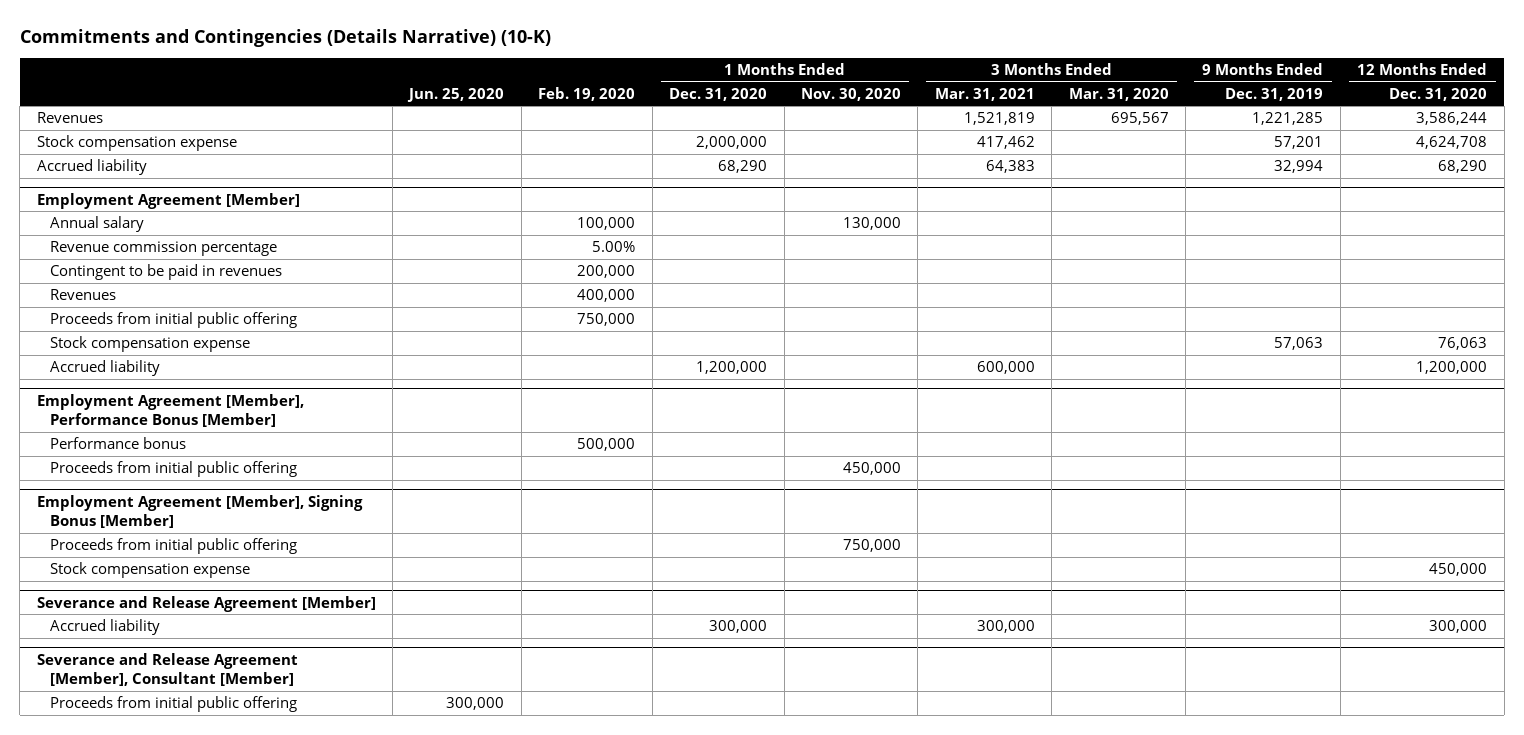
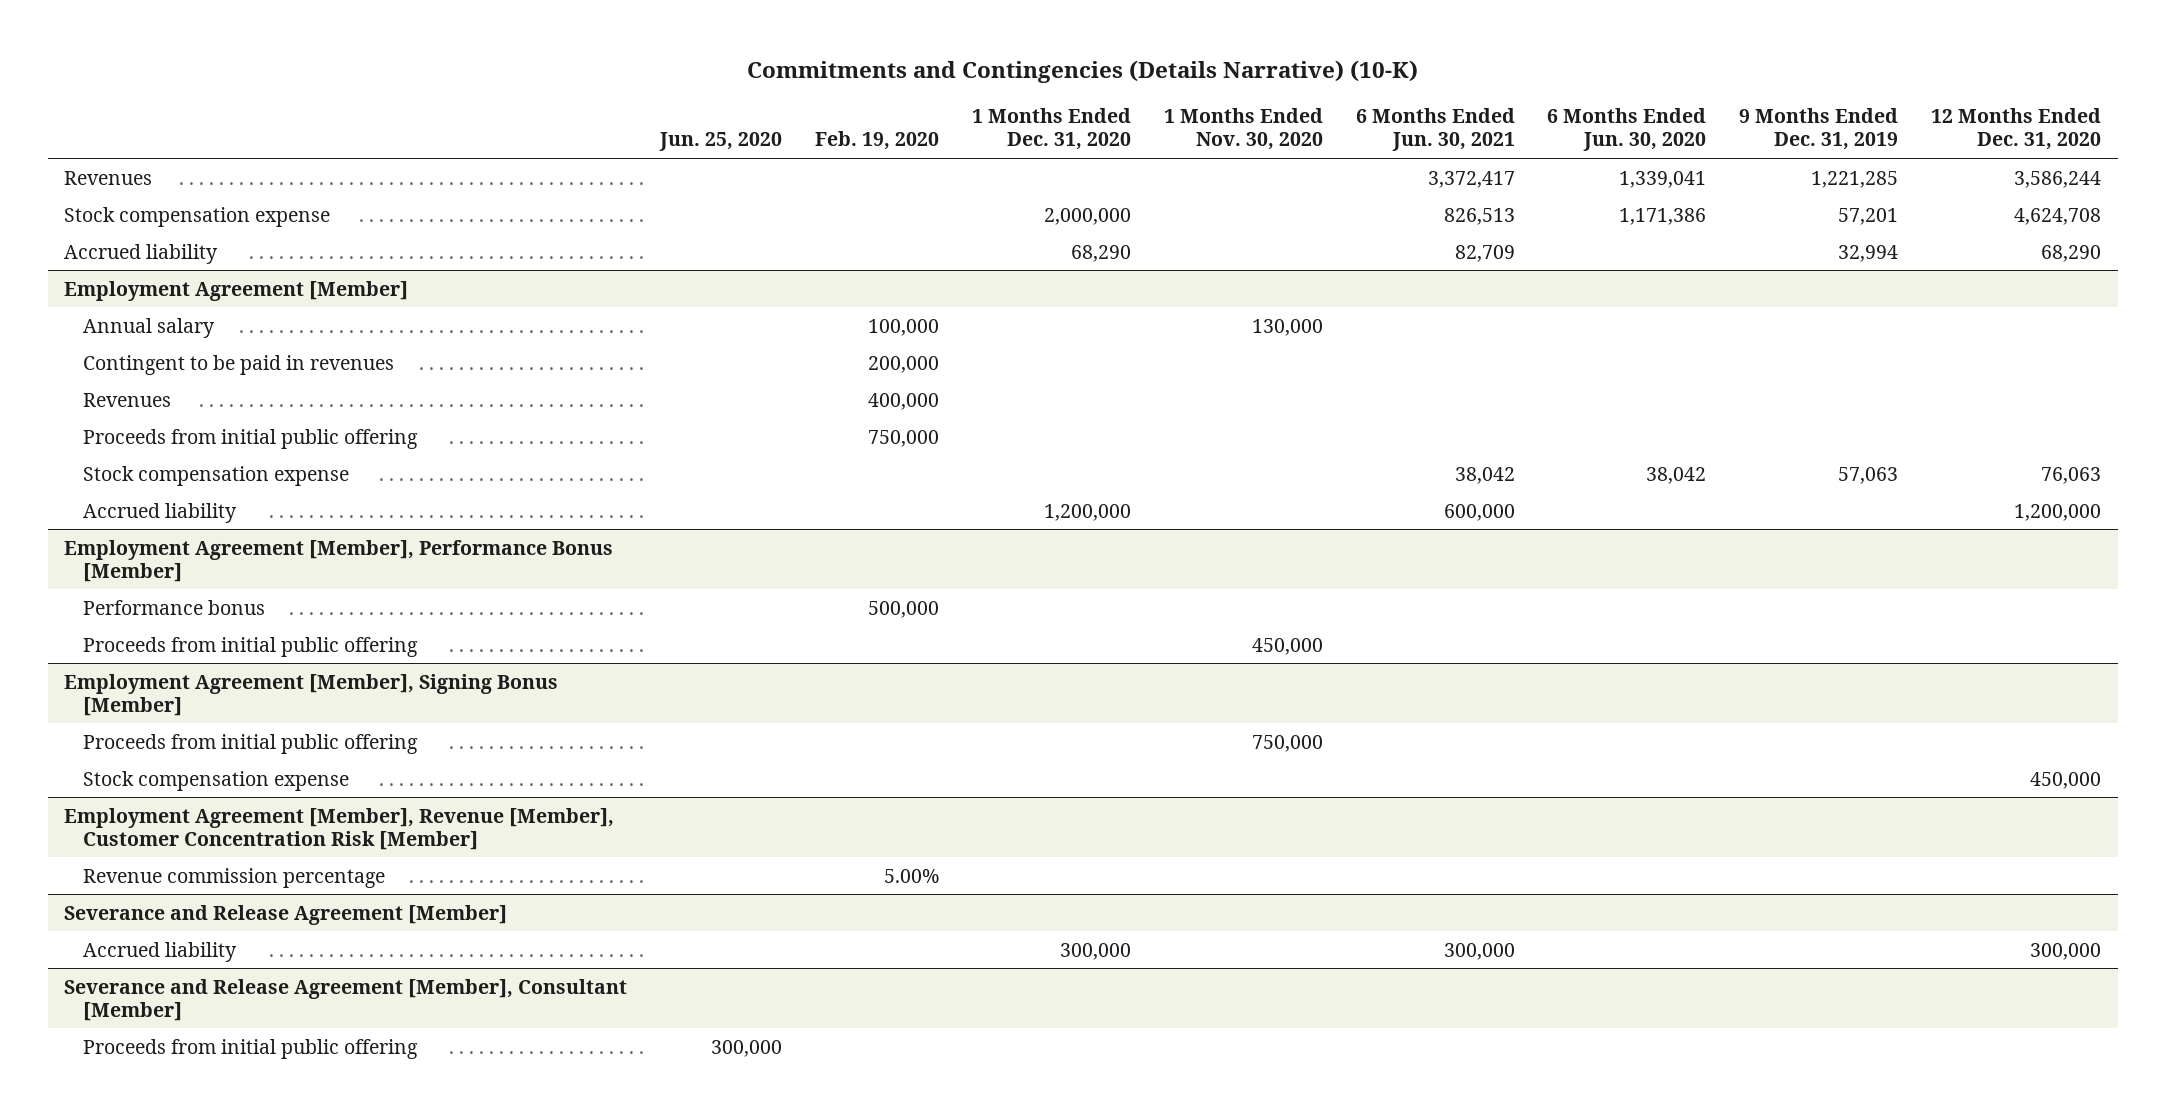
- | Jun. 25, 2020 | Feb. 19, 2020 | 1 Months Ended Dec. 31, 2020 | 1 Months Ended Nov. 30, 2020 | 3 Months Ended Mar. 31, 2021 | 3 Months Ended Mar. 31, 2020 | 9 Months Ended Dec. 31, 2019 | 12 Months Ended Dec. 31, 2020
+ | Jun. 25, 2020 | Feb. 19, 2020 | 1 Months Ended Dec. 31, 2020 | 1 Months Ended Nov. 30, 2020 | 6 Months Ended Jun. 30, 2021 | 6 Months Ended Jun. 30, 2020 | 9 Months Ended Dec. 31, 2019 | 12 Months Ended Dec. 31, 2020
@ Employment Agreement [Member]
- Revenue commission percentage | | 5.00% | | | | | |
+ Employment Agreement [Member], Revenue [Member], Customer Concentration Risk [Member]
+ Revenue commission percentage | | 5.00% | | | | | |

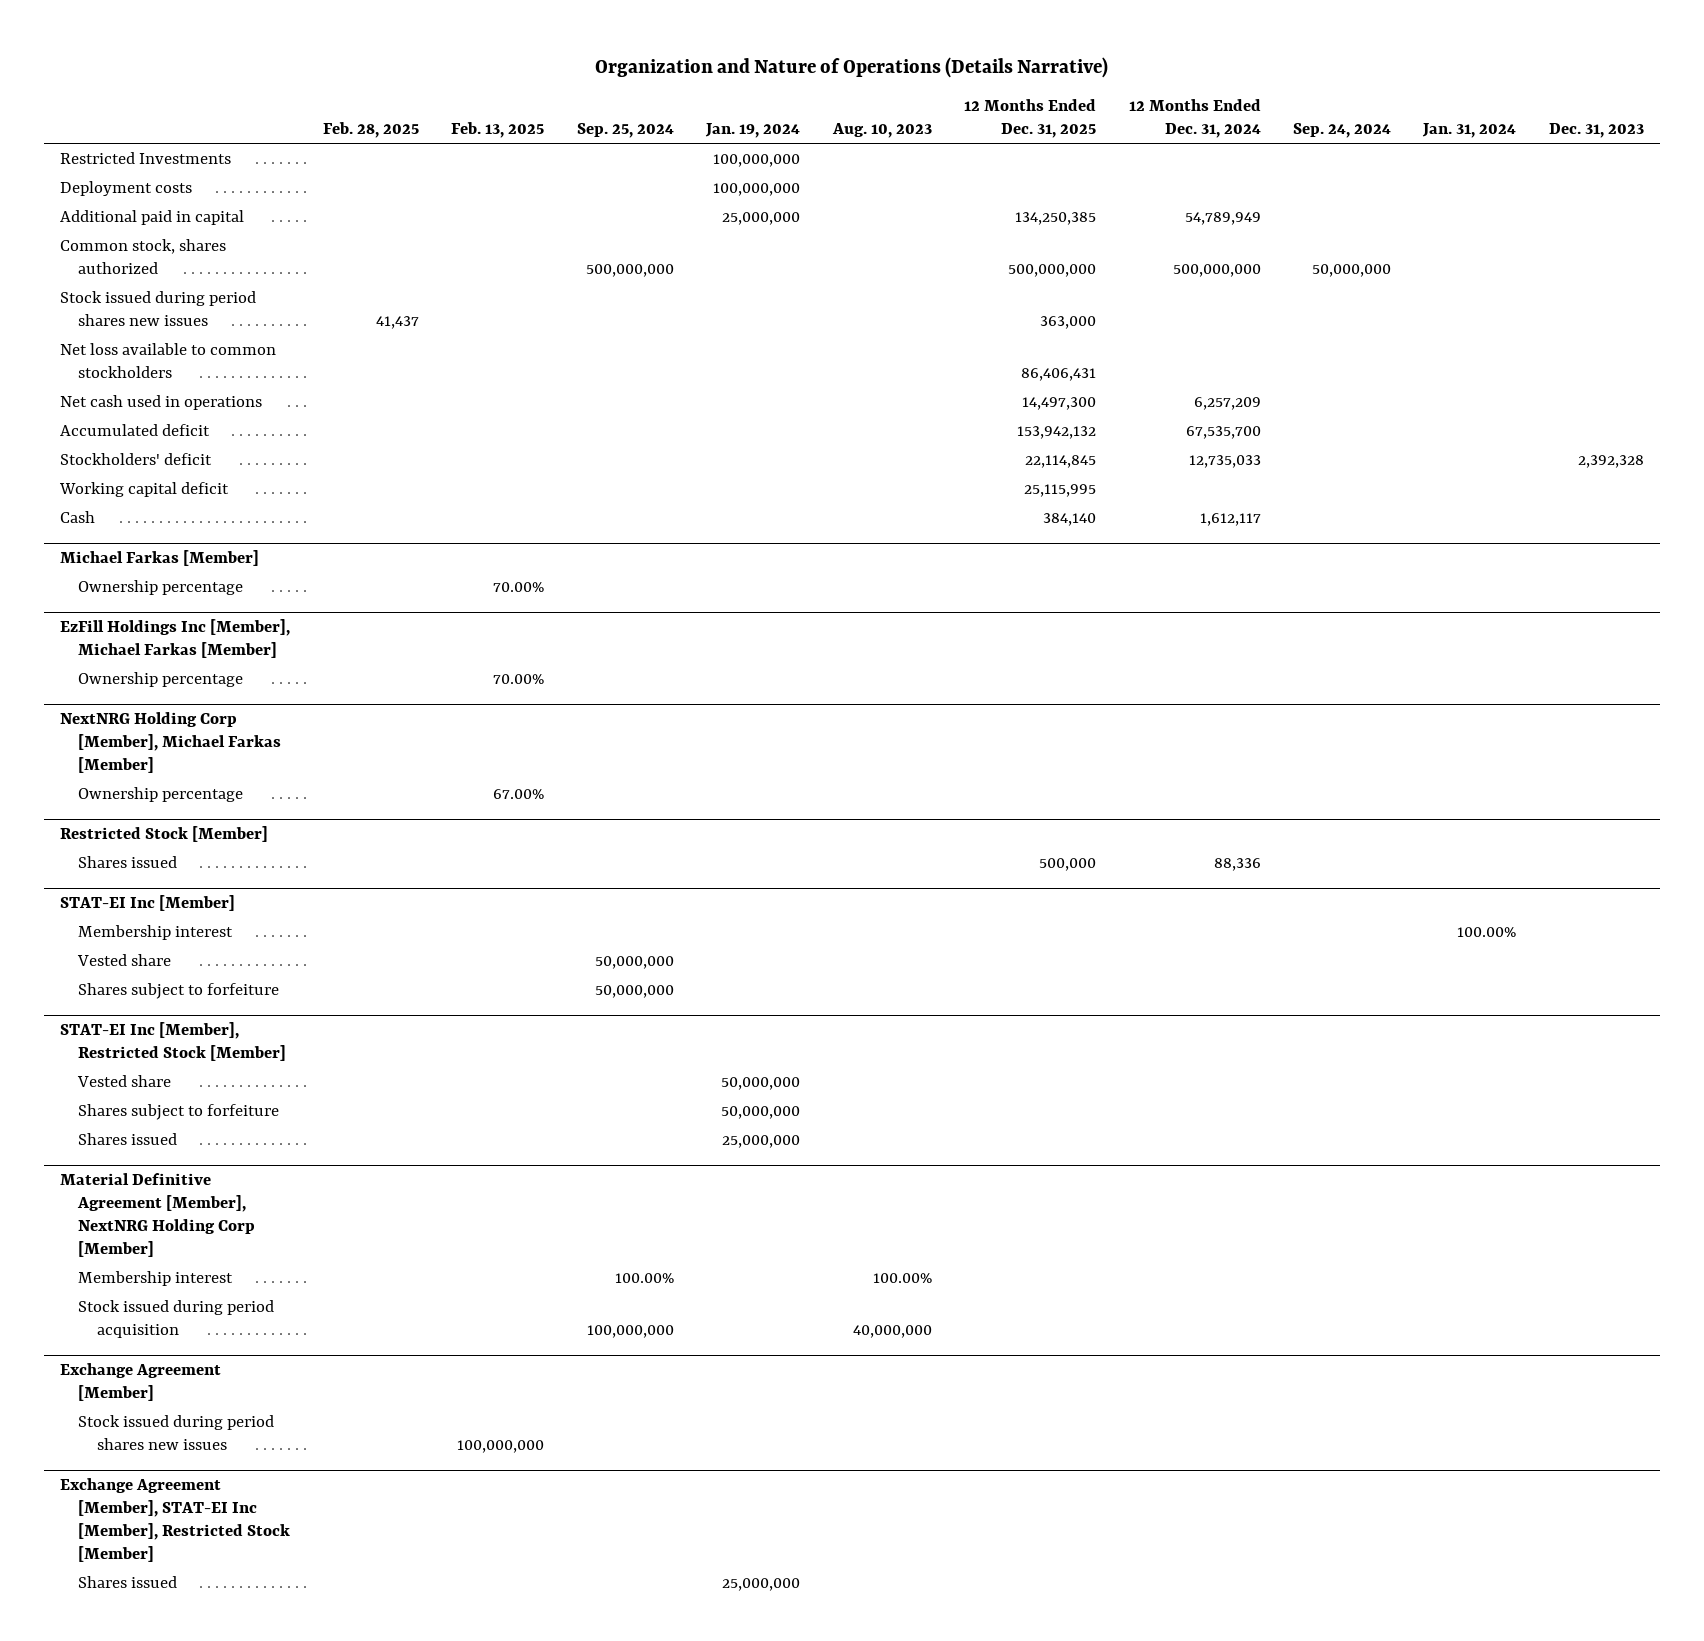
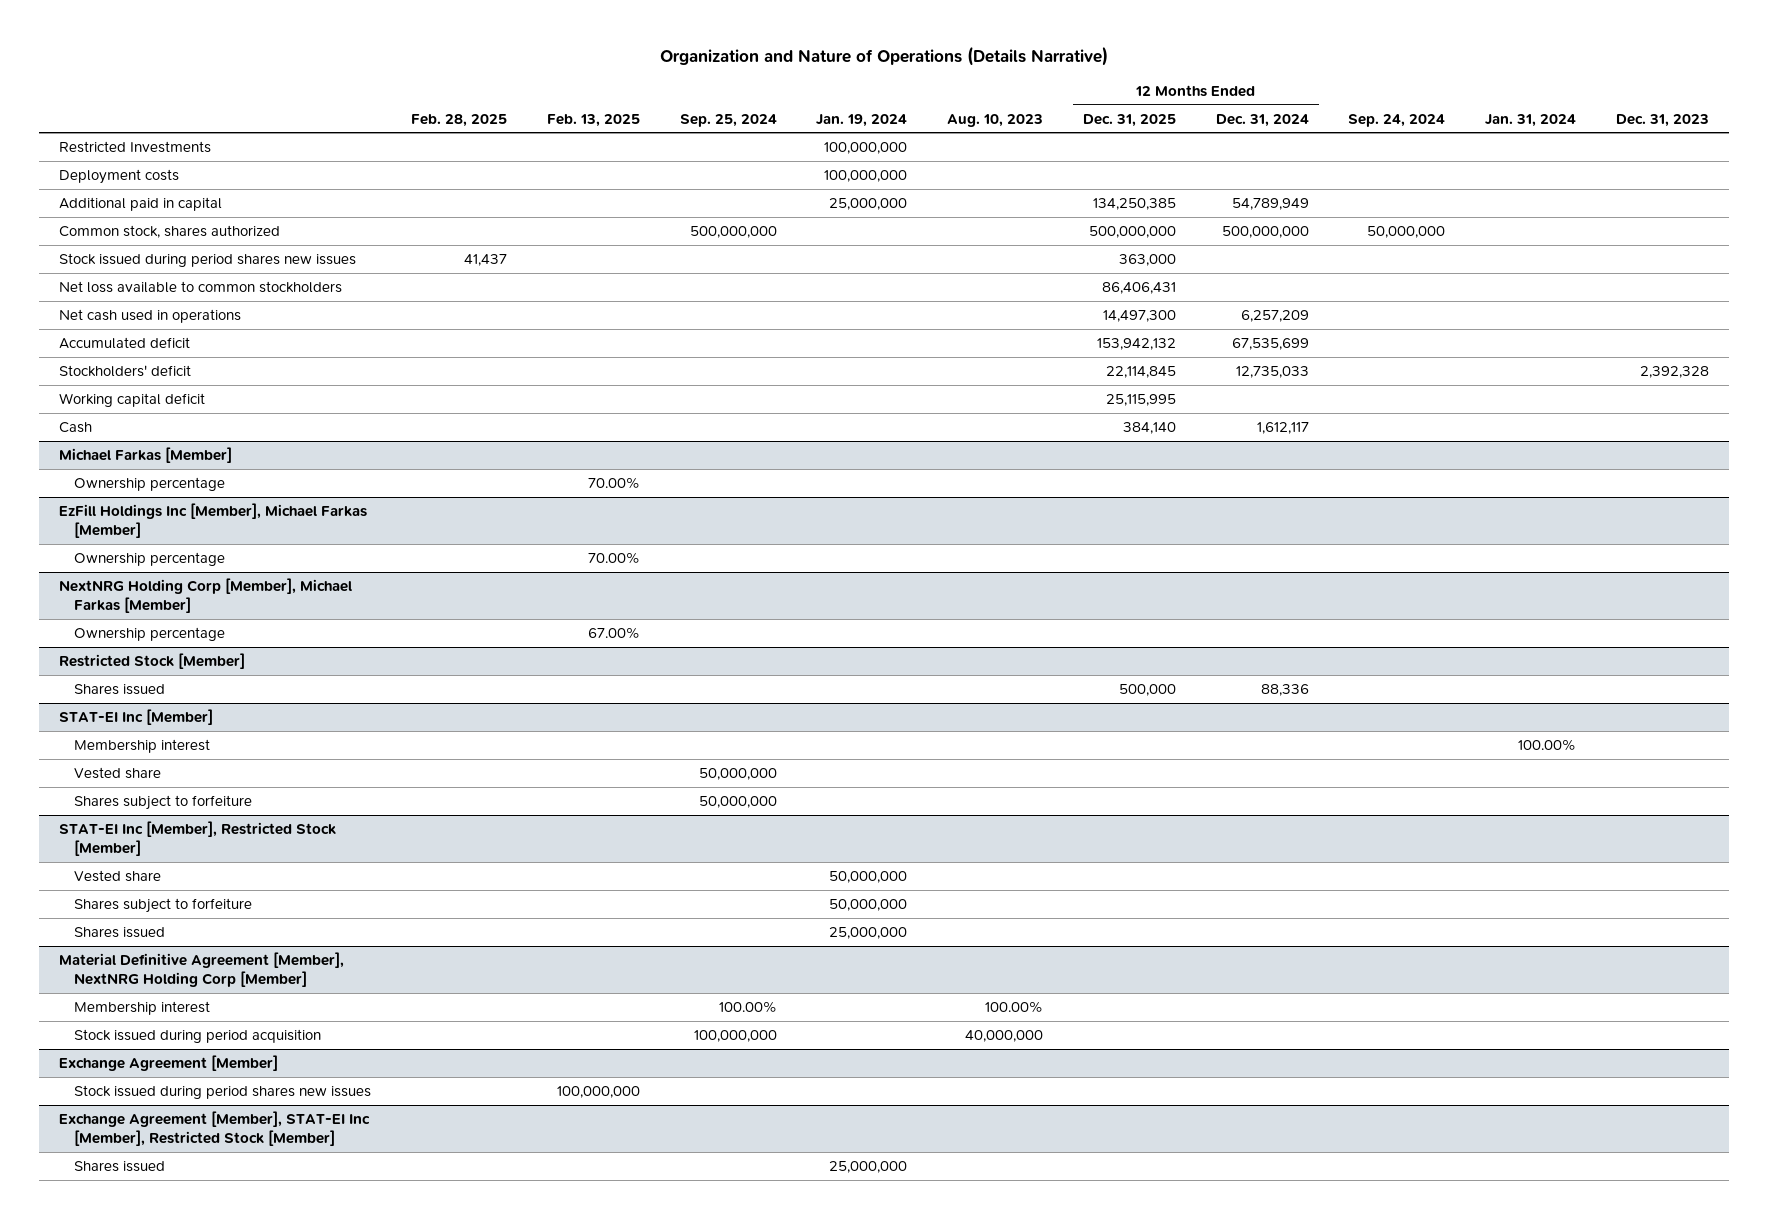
- Accumulated deficit | | | | | | 153,942,132 | 67,535,700 | | |
+ Accumulated deficit | | | | | | 153,942,132 | 67,535,699 | | |

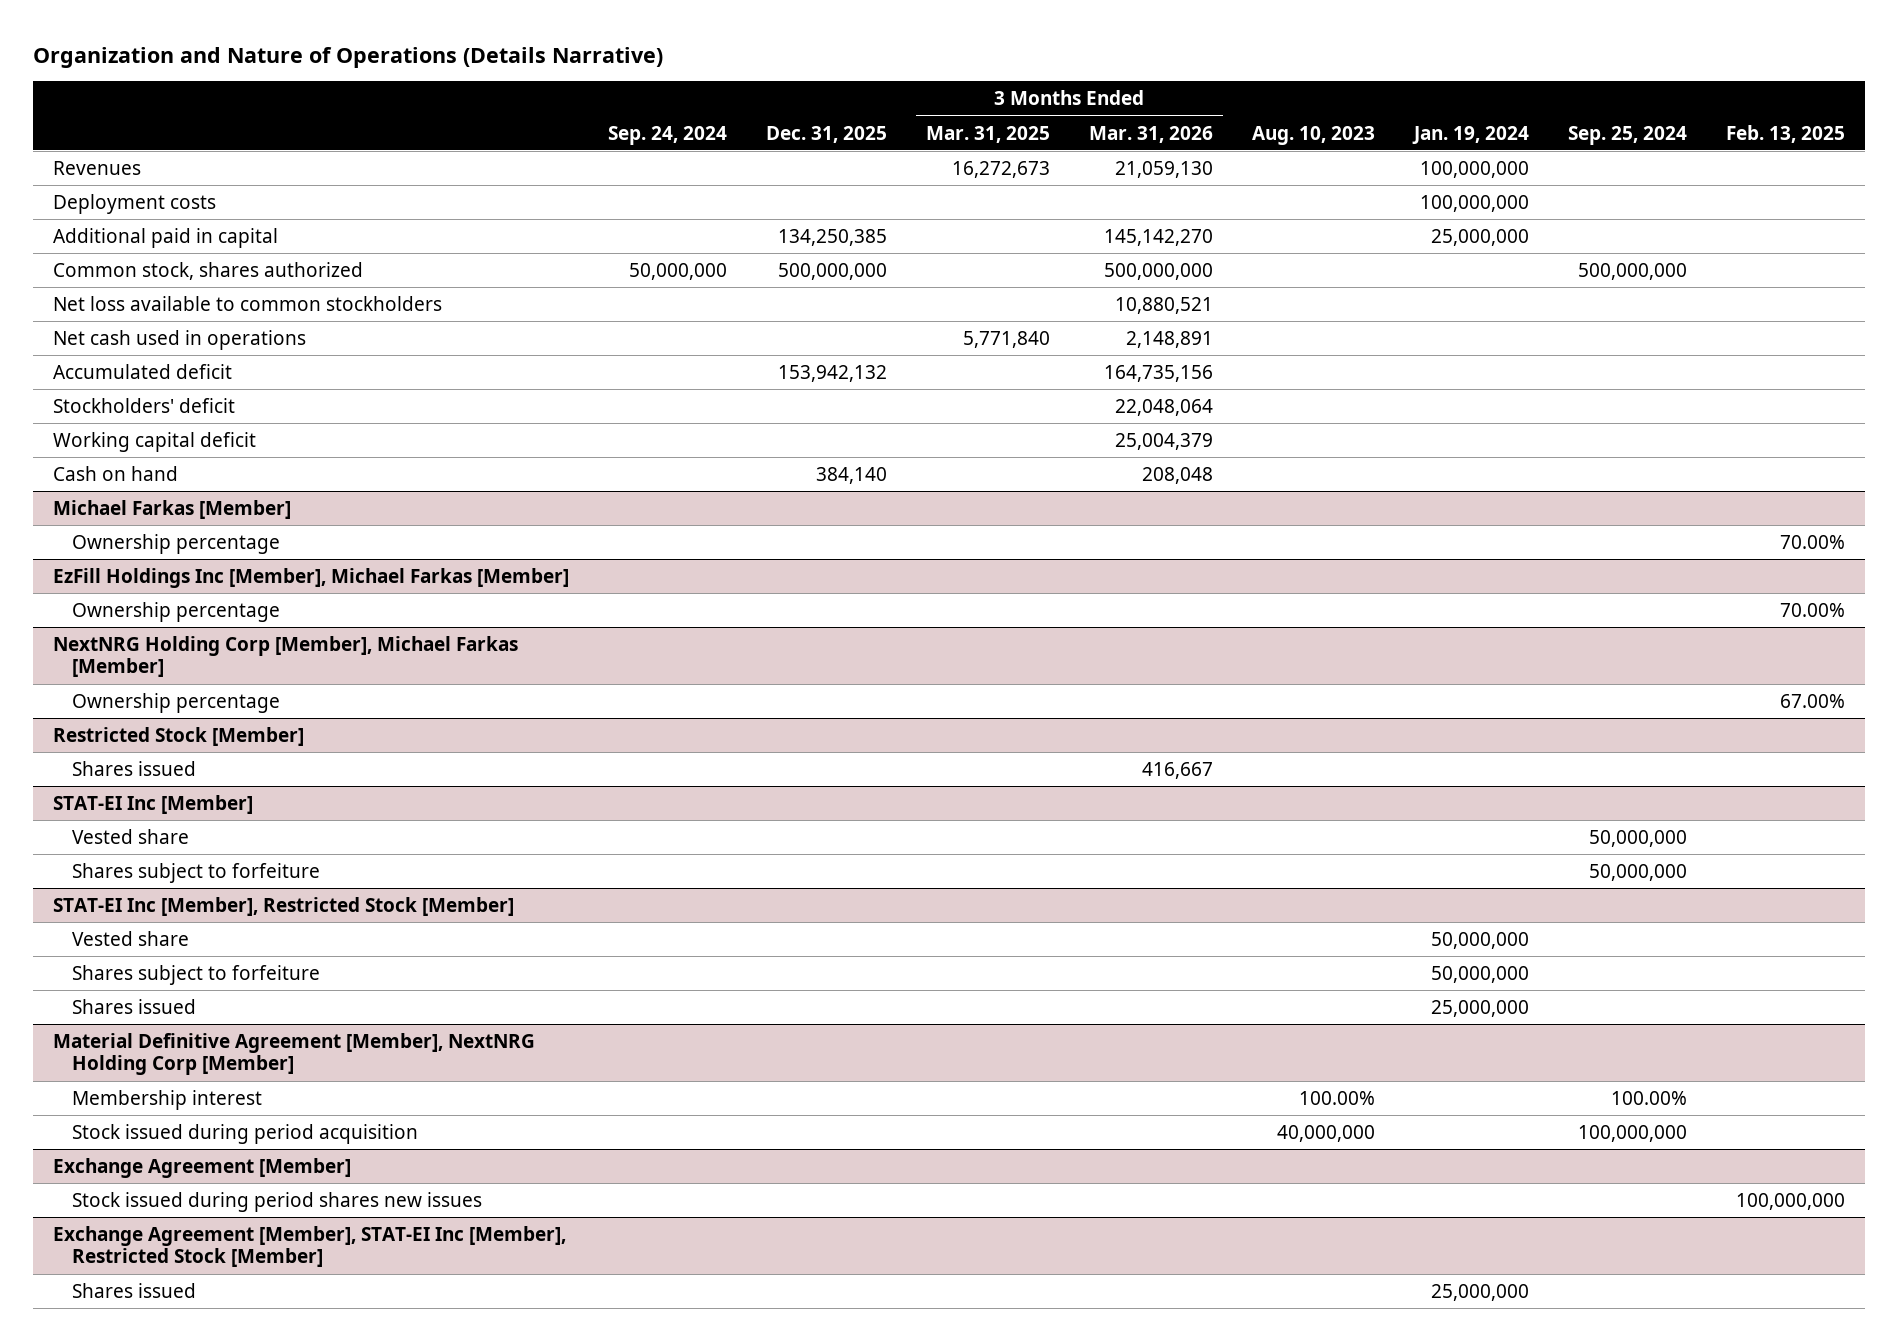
- | Feb. 28, 2025 | Feb. 13, 2025 | Sep. 25, 2024 | Jan. 19, 2024 | Aug. 10, 2023 | 12 Months Ended Dec. 31, 2025 | 12 Months Ended Dec. 31, 2024 | Sep. 24, 2024 | Jan. 31, 2024 | Dec. 31, 2023
+ | Sep. 24, 2024 | Dec. 31, 2025 | 3 Months Ended Mar. 31, 2025 | 3 Months Ended Mar. 31, 2026 | Aug. 10, 2023 | Jan. 19, 2024 | Sep. 25, 2024 | Feb. 13, 2025
- Restricted Investments | | | | 100,000,000 | | | | | |
+ Revenues | | | 16,272,673 | 21,059,130 | | 100,000,000 | |
- Stock issued during period shares new issues | 41,437 | | | | | 363,000 | | | |
- Cash | | | | | | 384,140 | 1,612,117 | | |
+ Cash on hand | | 384,140 | | 208,048 | | | |
@ STAT-EI Inc [Member]
- Membership interest | | | | | | | | | 100.00% |

